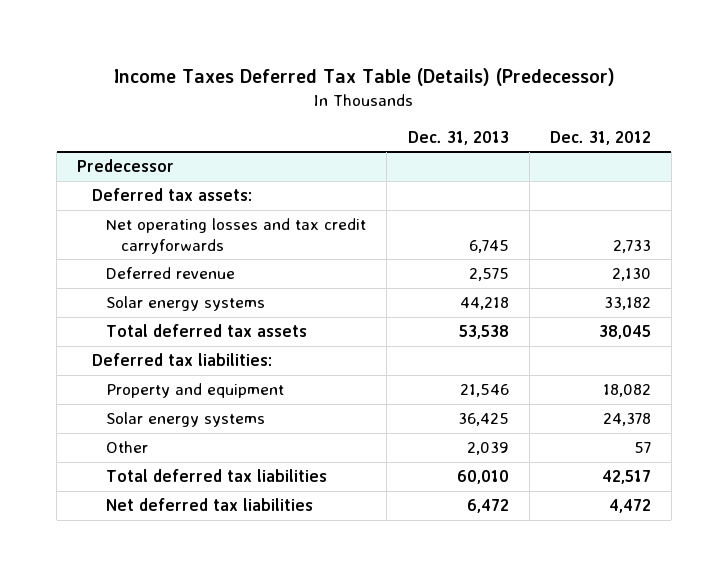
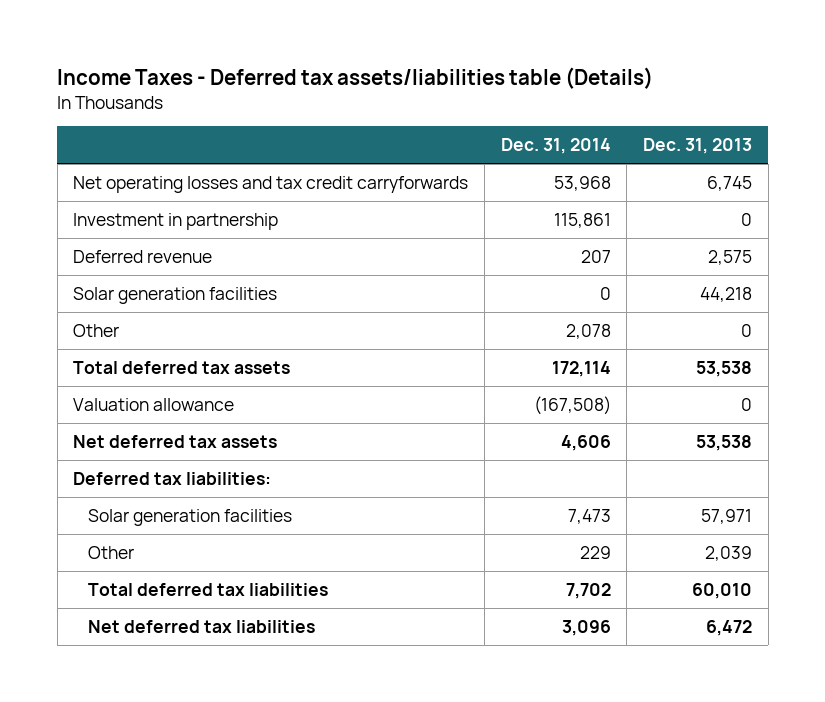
- Income Taxes Deferred Tax Table (Details) (Predecessor)
+ Income Taxes - Deferred tax assets/liabilities table (Details)
- | Dec. 31, 2013 | Dec. 31, 2012
+ | Dec. 31, 2014 | Dec. 31, 2013
- Predecessor
- Deferred tax assets:
+ Investment in partnership | 115,861 | 0
- Solar energy systems | 44,218 | 33,182
+ Solar generation facilities | 0 | 44,218
+ Other | 2,078 | 0
+ Valuation allowance | (167,508) | 0
+ Net deferred tax assets | 4,606 | 53,538
- Property and equipment | 21,546 | 18,082
- Solar energy systems | 36,425 | 24,378
+ Solar generation facilities | 7,473 | 57,971

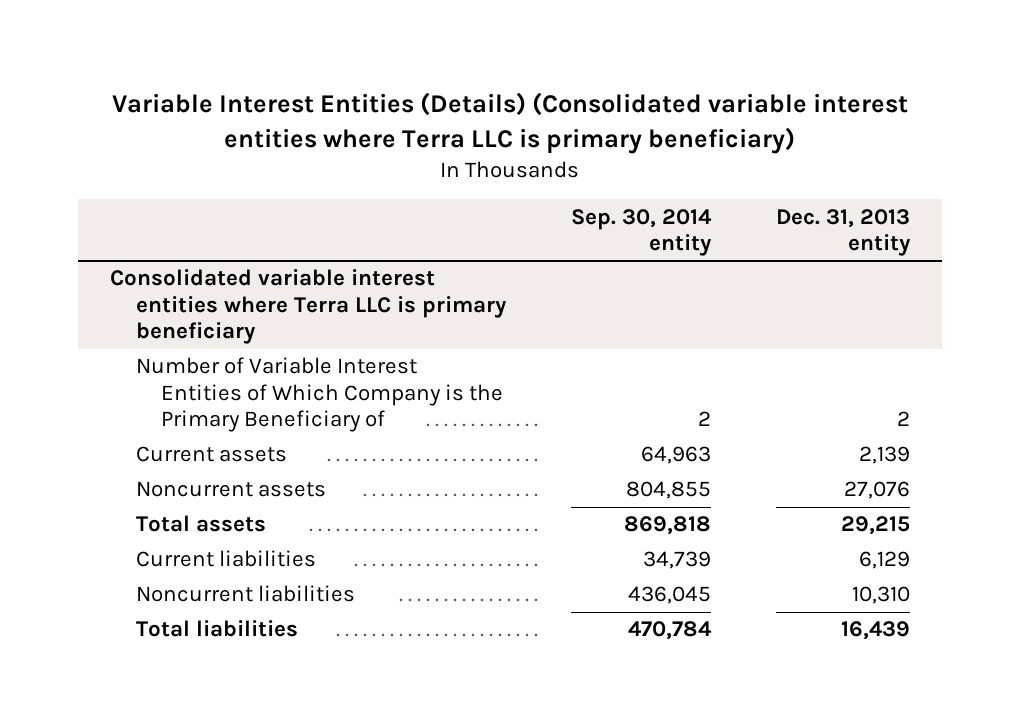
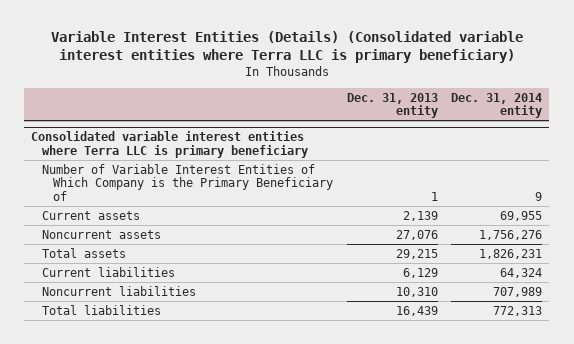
- | Sep. 30, 2014 entity | Dec. 31, 2013 entity
+ | Dec. 31, 2013 entity | Dec. 31, 2014 entity
@ Consolidated variable interest entities where Terra LLC is primary beneficiary
- Number of Variable Interest Entities of Which Company is the Primary Beneficiary of | 2 | 2
+ Number of Variable Interest Entities of Which Company is the Primary Beneficiary of | 1 | 9

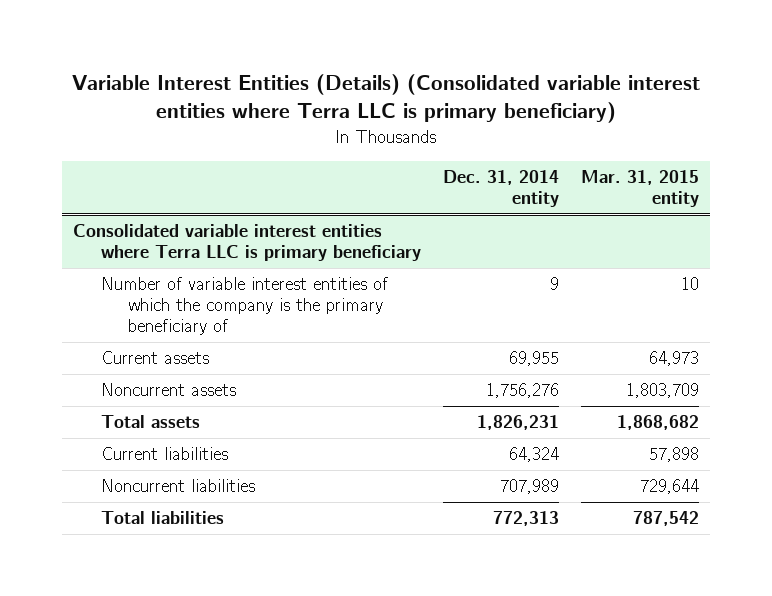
- | Dec. 31, 2013 entity | Dec. 31, 2014 entity
+ | Dec. 31, 2014 entity | Mar. 31, 2015 entity
@ Consolidated variable interest entities where Terra LLC is primary beneficiary
- Number of Variable Interest Entities of Which Company is the Primary Beneficiary of | 1 | 9
+ Number of variable interest entities of which the company is the primary beneficiary of | 9 | 10

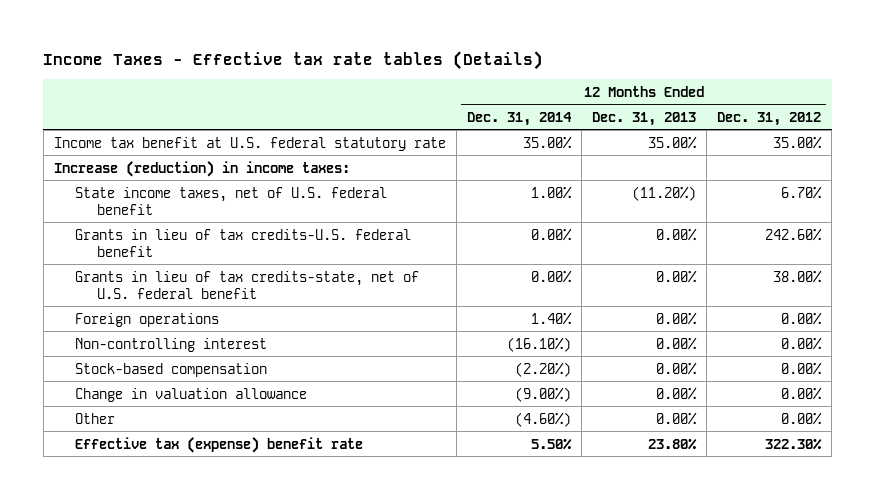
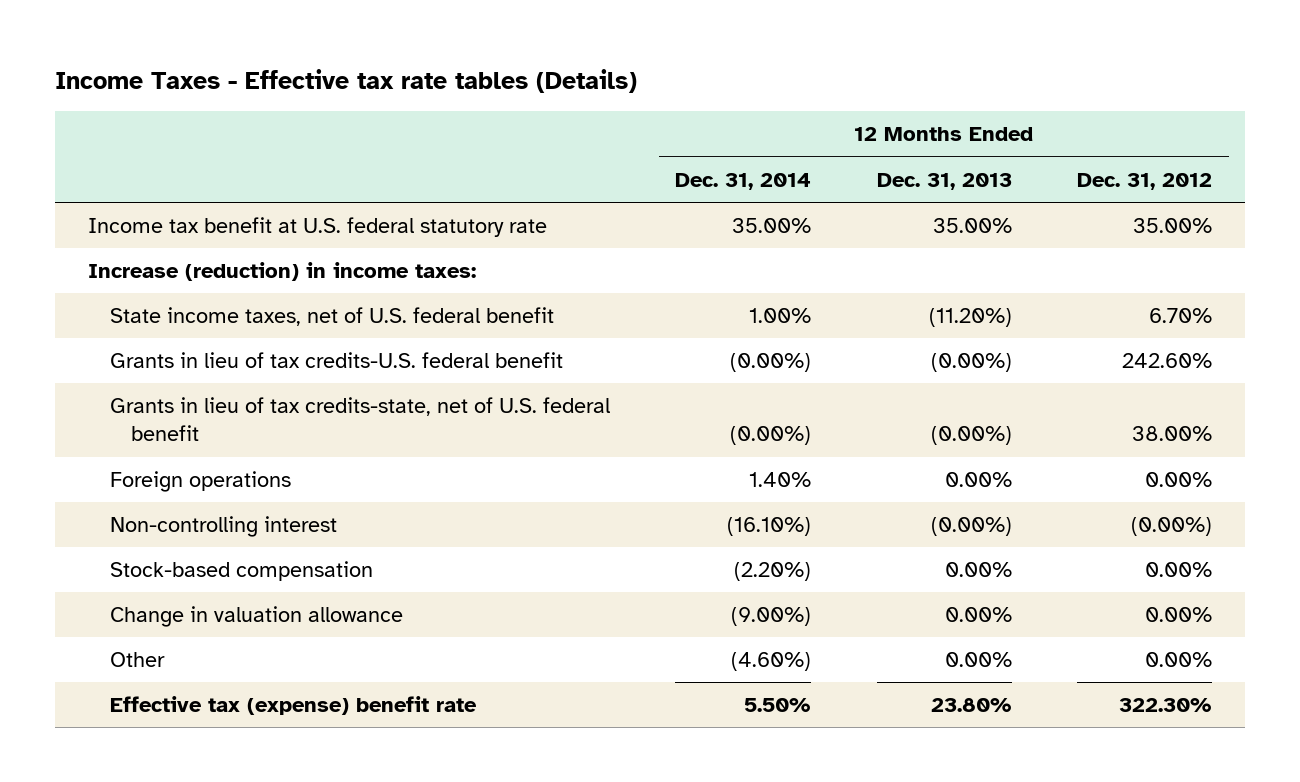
- Grants in lieu of tax credits-U.S. federal benefit | 0.00% | 0.00% | 242.60%
- Grants in lieu of tax credits-state, net of U.S. federal benefit | 0.00% | 0.00% | 38.00%
+ Grants in lieu of tax credits-U.S. federal benefit | (0.00%) | (0.00%) | 242.60%
+ Grants in lieu of tax credits-state, net of U.S. federal benefit | (0.00%) | (0.00%) | 38.00%
- Non-controlling interest | (16.10%) | 0.00% | 0.00%
+ Non-controlling interest | (16.10%) | (0.00%) | (0.00%)

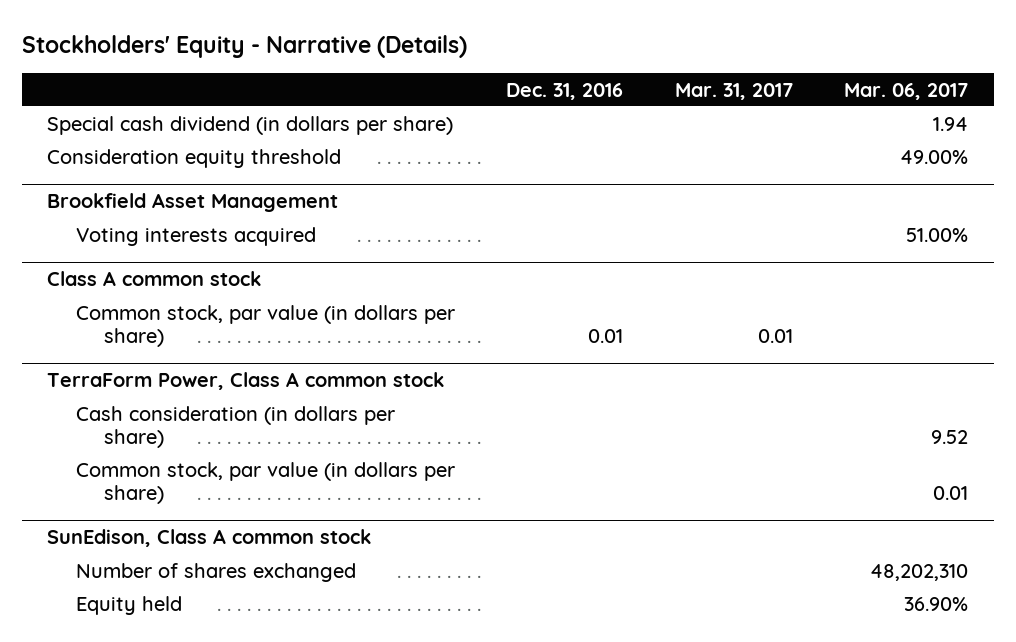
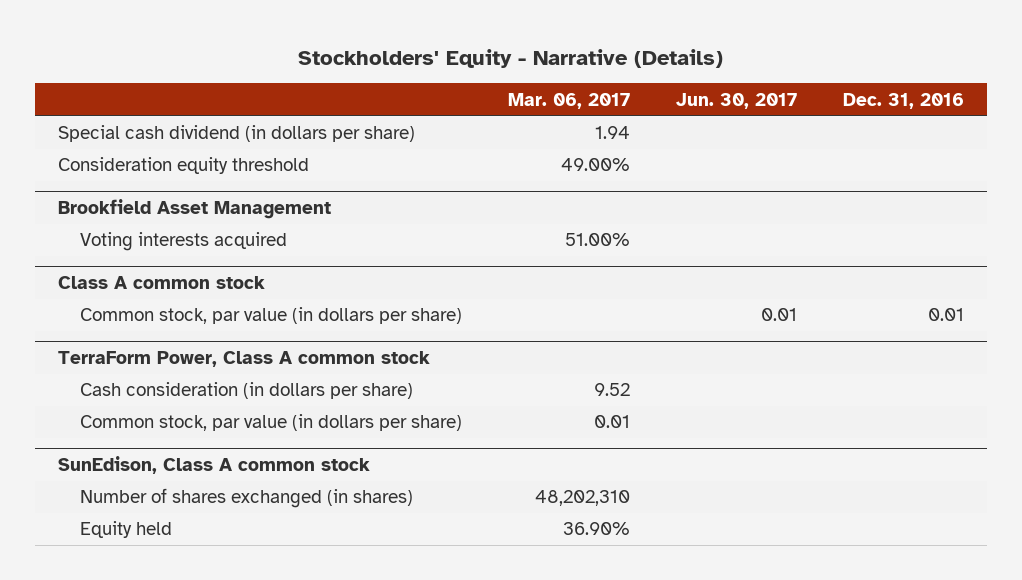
- | Dec. 31, 2016 | Mar. 31, 2017 | Mar. 06, 2017
+ | Mar. 06, 2017 | Jun. 30, 2017 | Dec. 31, 2016
@ SunEdison, Class A common stock
- Number of shares exchanged | | | 48,202,310
+ Number of shares exchanged (in shares) | 48,202,310 | |

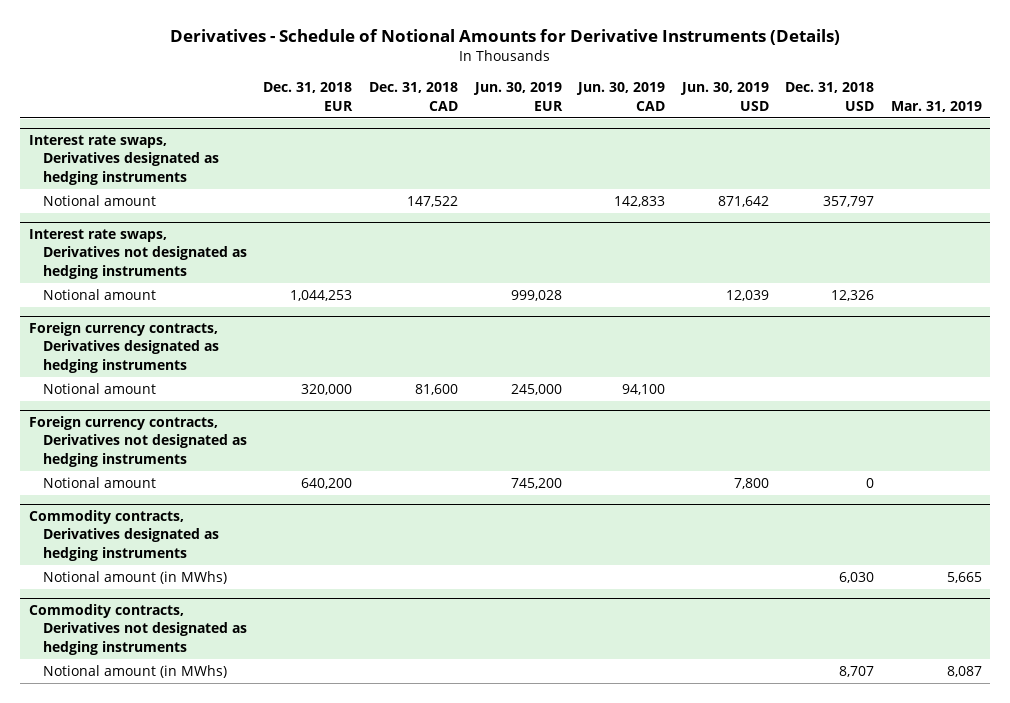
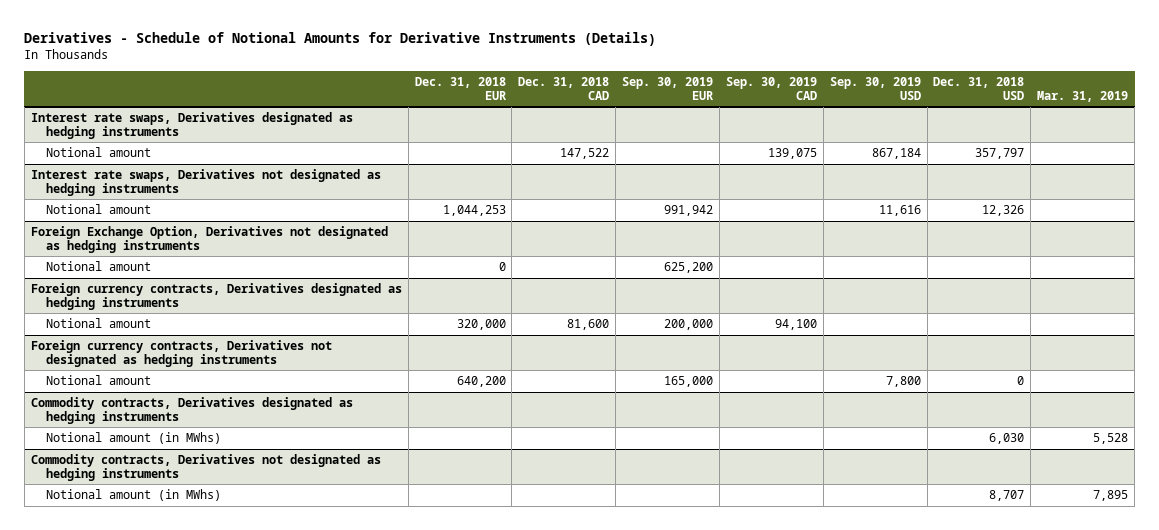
- | Dec. 31, 2018 EUR | Dec. 31, 2018 CAD | Jun. 30, 2019 EUR | Jun. 30, 2019 CAD | Jun. 30, 2019 USD | Dec. 31, 2018 USD | Mar. 31, 2019
+ | Dec. 31, 2018 EUR | Dec. 31, 2018 CAD | Sep. 30, 2019 EUR | Sep. 30, 2019 CAD | Sep. 30, 2019 USD | Dec. 31, 2018 USD | Mar. 31, 2019
+ Foreign Exchange Option, Derivatives not designated as hedging instruments
+ Notional amount | 0 | | 625,200 | | | |
@ Commodity contracts, Derivatives designated as hedging instruments
- Notional amount (in MWhs) | | | | | | 6,030 | 5,665
+ Notional amount (in MWhs) | | | | | | 6,030 | 5,528
@ Commodity contracts, Derivatives not designated as hedging instruments
- Notional amount (in MWhs) | | | | | | 8,707 | 8,087
+ Notional amount (in MWhs) | | | | | | 8,707 | 7,895

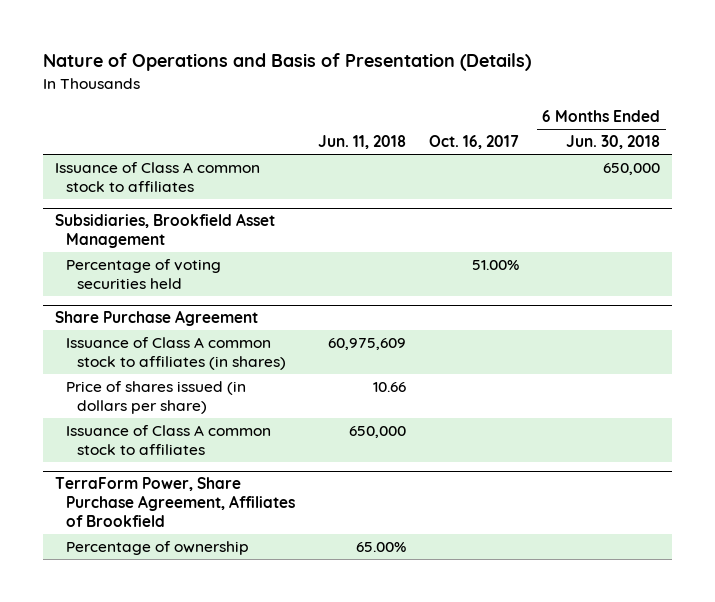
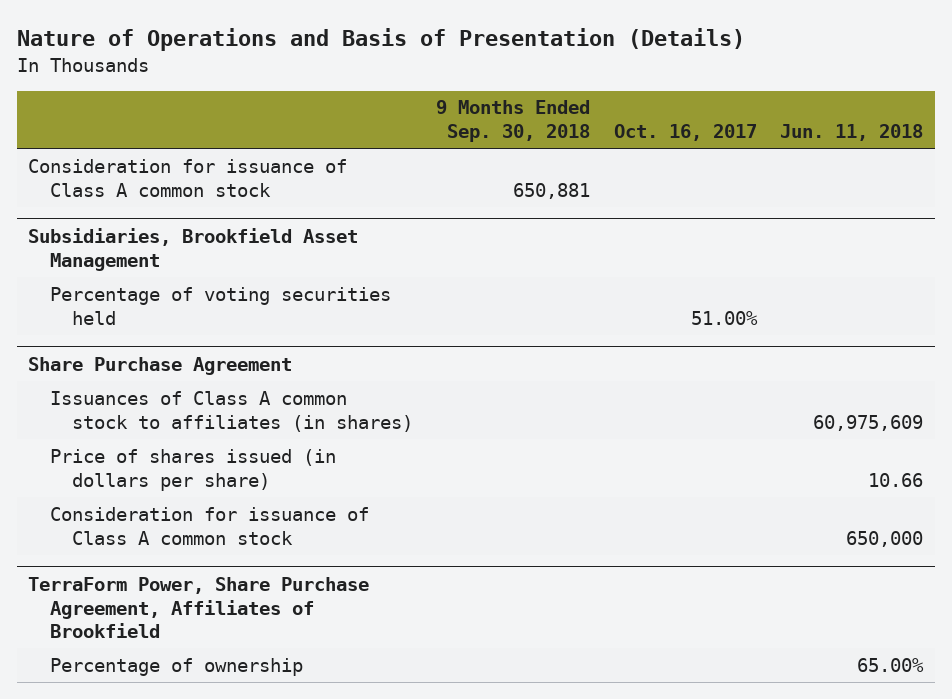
- | Jun. 11, 2018 | Oct. 16, 2017 | 6 Months Ended Jun. 30, 2018
+ | 9 Months Ended Sep. 30, 2018 | Oct. 16, 2017 | Jun. 11, 2018
- Issuance of Class A common stock to affiliates | | | 650,000
+ Consideration for issuance of Class A common stock | 650,881 | |
@ Share Purchase Agreement
- Issuance of Class A common stock to affiliates (in shares) | 60,975,609 | |
+ Issuances of Class A common stock to affiliates (in shares) | | | 60,975,609
- Issuance of Class A common stock to affiliates | 650,000 | |
+ Consideration for issuance of Class A common stock | | | 650,000

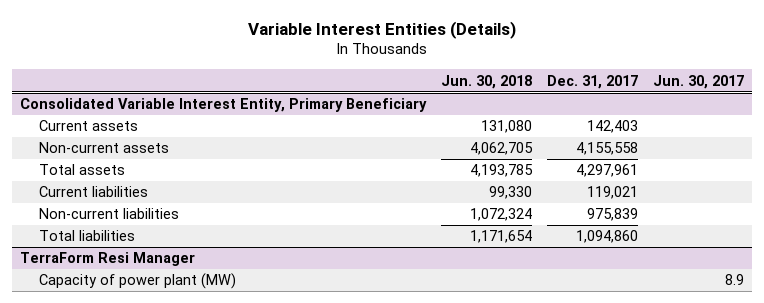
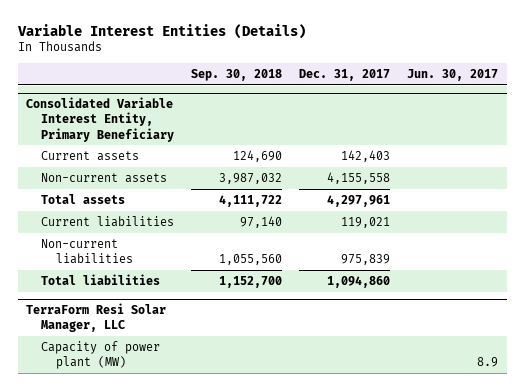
- | Jun. 30, 2018 | Dec. 31, 2017 | Jun. 30, 2017
+ | Sep. 30, 2018 | Dec. 31, 2017 | Jun. 30, 2017
- TerraForm Resi Manager
+ TerraForm Resi Solar Manager, LLC

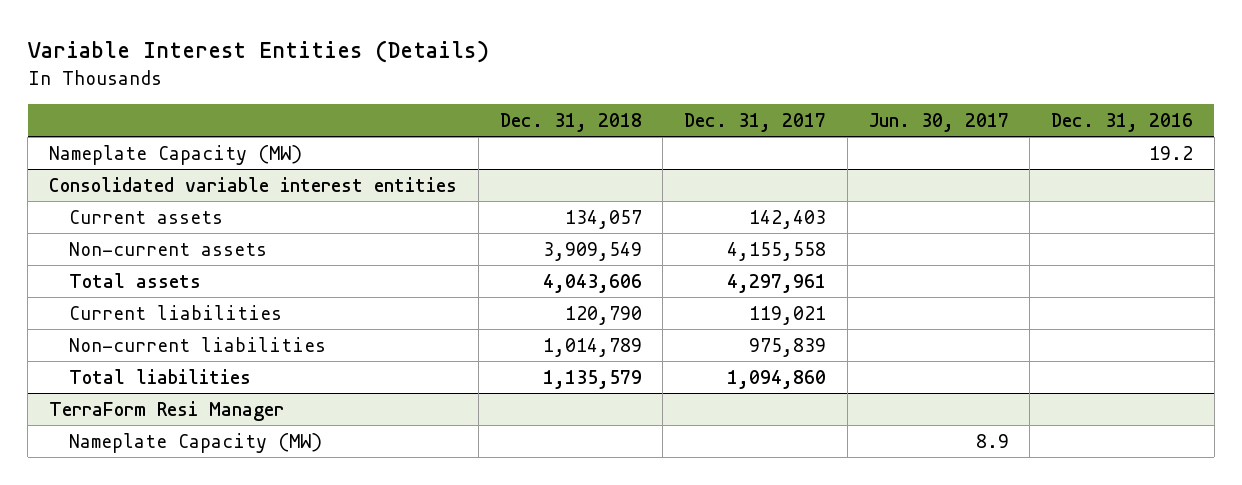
- | Sep. 30, 2018 | Dec. 31, 2017 | Jun. 30, 2017
+ | Dec. 31, 2018 | Dec. 31, 2017 | Jun. 30, 2017 | Dec. 31, 2016
- Consolidated Variable Interest Entity, Primary Beneficiary
+ Nameplate Capacity (MW) | | | | 19.2
+ Consolidated variable interest entities
- TerraForm Resi Solar Manager, LLC
- Capacity of power plant (MW) | | | 8.9
+ TerraForm Resi Manager
+ Nameplate Capacity (MW) | | | 8.9 |

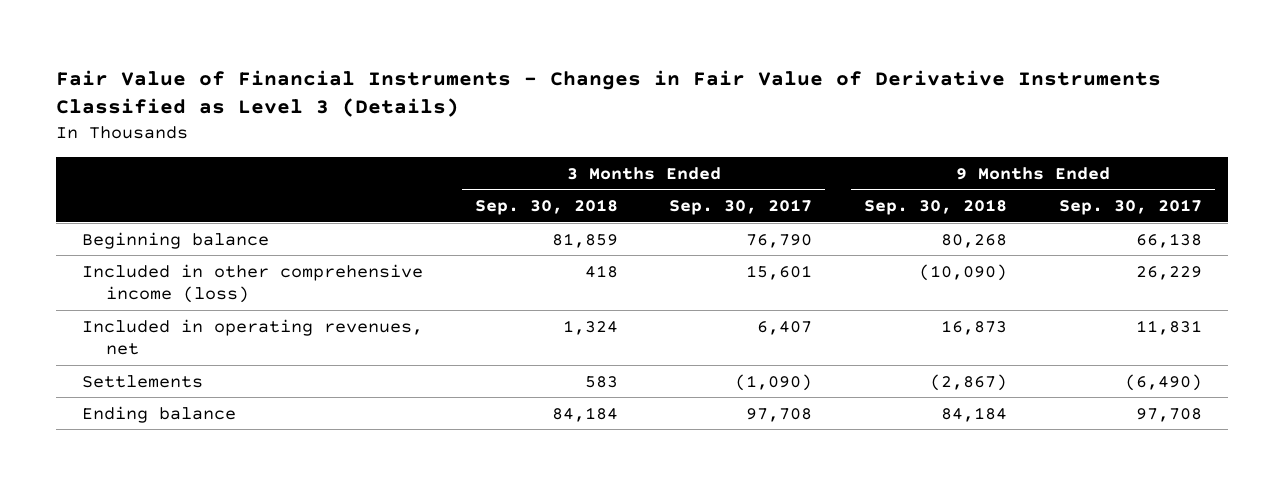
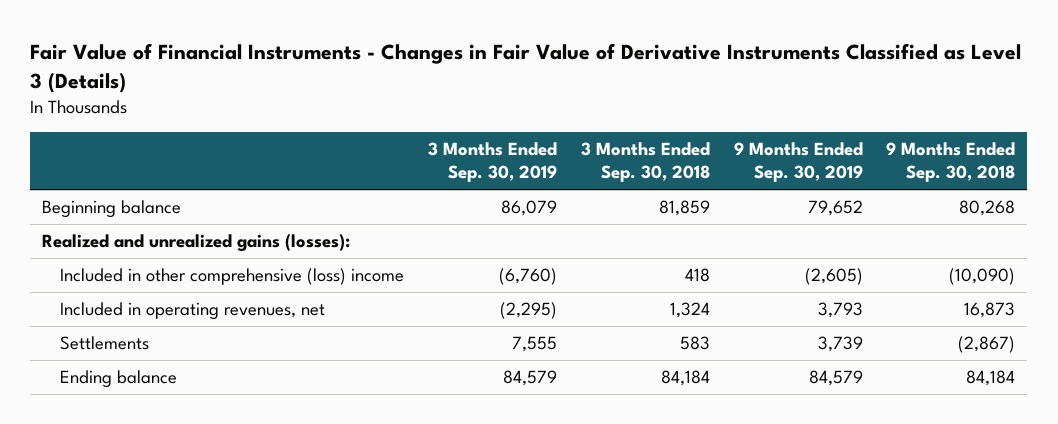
- | 3 Months Ended Sep. 30, 2018 | 3 Months Ended Sep. 30, 2017 | 9 Months Ended Sep. 30, 2018 | 9 Months Ended Sep. 30, 2017
+ | 3 Months Ended Sep. 30, 2019 | 3 Months Ended Sep. 30, 2018 | 9 Months Ended Sep. 30, 2019 | 9 Months Ended Sep. 30, 2018
- Included in other comprehensive income (loss) | 418 | 15,601 | (10,090) | 26,229
+ Realized and unrealized gains (losses):
+ Included in other comprehensive (loss) income | (6,760) | 418 | (2,605) | (10,090)

